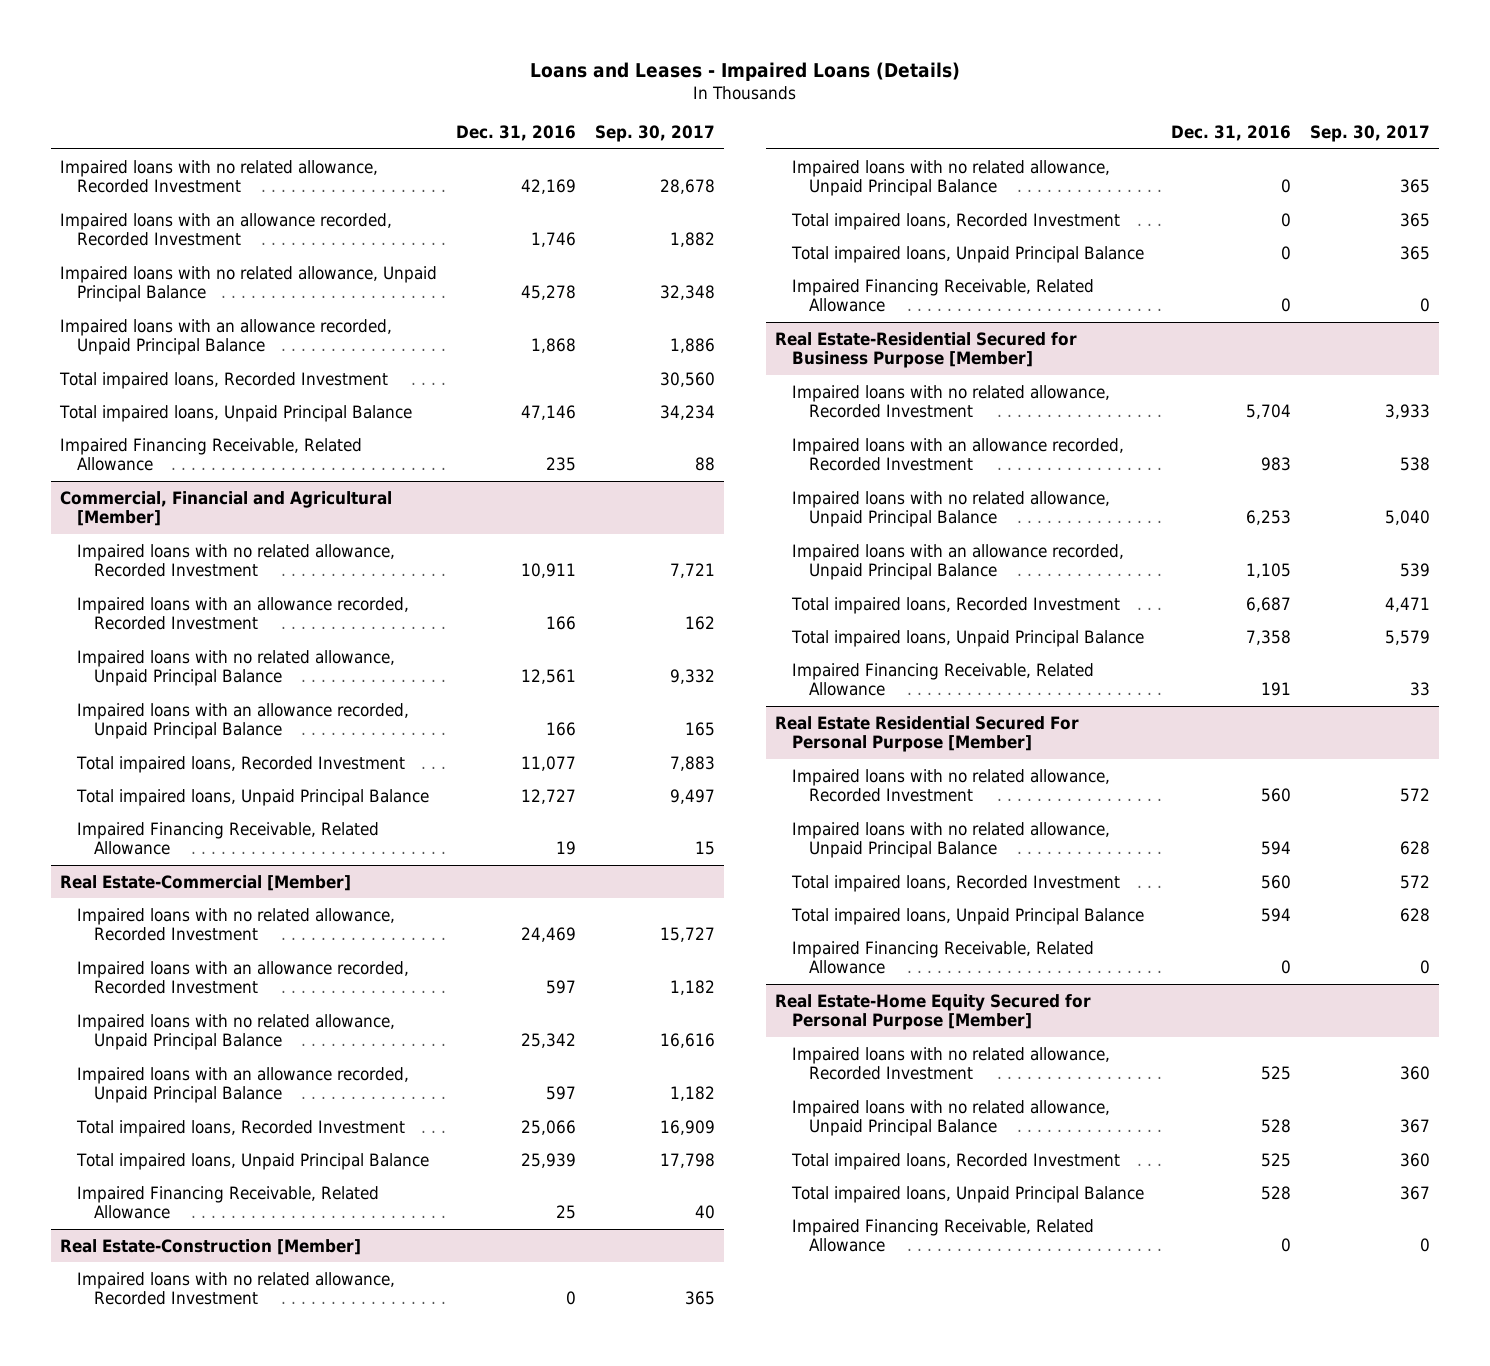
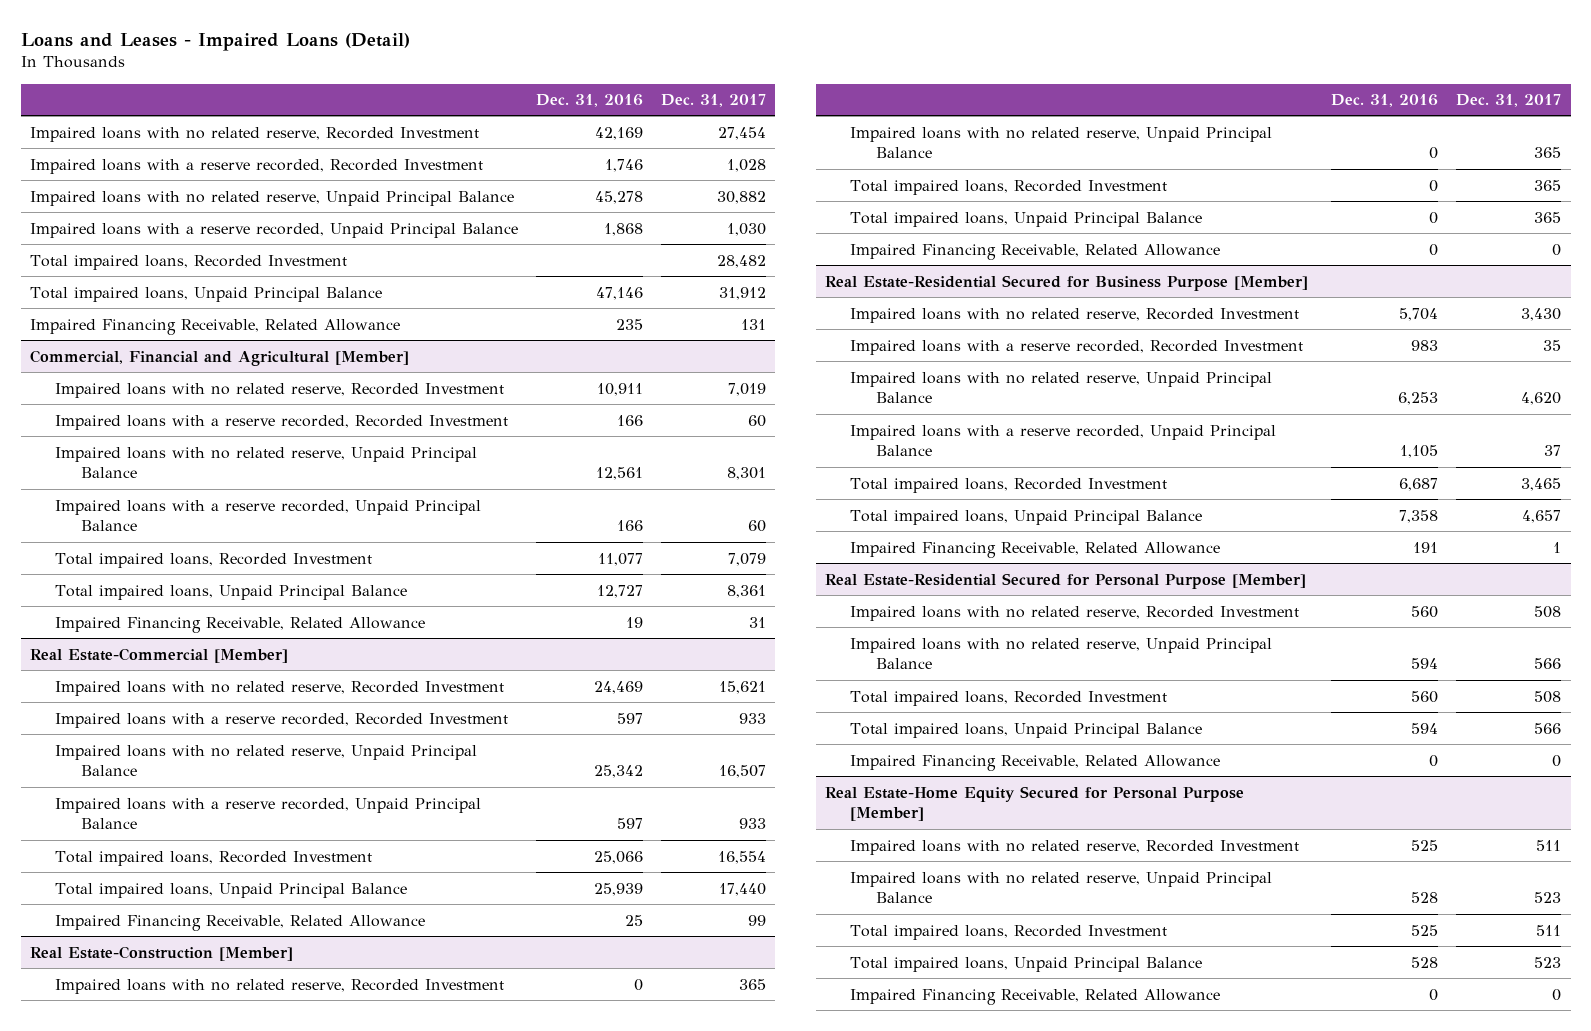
- Loans and Leases - Impaired Loans (Details)
+ Loans and Leases - Impaired Loans (Detail)
- | Dec. 31, 2016 | Sep. 30, 2017
+ | Dec. 31, 2016 | Dec. 31, 2017
- Impaired loans with no related allowance, Recorded Investment | 42,169 | 28,678
- Impaired loans with an allowance recorded, Recorded Investment | 1,746 | 1,882
- Impaired loans with no related allowance, Unpaid Principal Balance | 45,278 | 32,348
- Impaired loans with an allowance recorded, Unpaid Principal Balance | 1,868 | 1,886
+ Impaired loans with no related reserve, Recorded Investment | 42,169 | 27,454
+ Impaired loans with a reserve recorded, Recorded Investment | 1,746 | 1,028
+ Impaired loans with no related reserve, Unpaid Principal Balance | 45,278 | 30,882
+ Impaired loans with a reserve recorded, Unpaid Principal Balance | 1,868 | 1,030
@ Commercial, Financial and Agricultural [Member]
- Impaired loans with no related allowance, Recorded Investment | 10,911 | 7,721
- Impaired loans with an allowance recorded, Recorded Investment | 166 | 162
- Impaired loans with no related allowance, Unpaid Principal Balance | 12,561 | 9,332
- Impaired loans with an allowance recorded, Unpaid Principal Balance | 166 | 165
+ Impaired loans with no related reserve, Recorded Investment | 10,911 | 7,019
+ Impaired loans with a reserve recorded, Recorded Investment | 166 | 60
+ Impaired loans with no related reserve, Unpaid Principal Balance | 12,561 | 8,301
+ Impaired loans with a reserve recorded, Unpaid Principal Balance | 166 | 60
@ Real Estate-Commercial [Member]
- Impaired loans with no related allowance, Recorded Investment | 24,469 | 15,727
- Impaired loans with an allowance recorded, Recorded Investment | 597 | 1,182
- Impaired loans with no related allowance, Unpaid Principal Balance | 25,342 | 16,616
- Impaired loans with an allowance recorded, Unpaid Principal Balance | 597 | 1,182
+ Impaired loans with no related reserve, Recorded Investment | 24,469 | 15,621
+ Impaired loans with a reserve recorded, Recorded Investment | 597 | 933
+ Impaired loans with no related reserve, Unpaid Principal Balance | 25,342 | 16,507
+ Impaired loans with a reserve recorded, Unpaid Principal Balance | 597 | 933
@ Real Estate-Construction [Member]
- Impaired loans with no related allowance, Recorded Investment | 0 | 365
- Impaired loans with no related allowance, Unpaid Principal Balance | 0 | 365
+ Impaired loans with no related reserve, Recorded Investment | 0 | 365
+ Impaired loans with no related reserve, Unpaid Principal Balance | 0 | 365
@ Real Estate-Residential Secured for Business Purpose [Member]
- Impaired loans with no related allowance, Recorded Investment | 5,704 | 3,933
- Impaired loans with an allowance recorded, Recorded Investment | 983 | 538
- Impaired loans with no related allowance, Unpaid Principal Balance | 6,253 | 5,040
- Impaired loans with an allowance recorded, Unpaid Principal Balance | 1,105 | 539
+ Impaired loans with no related reserve, Recorded Investment | 5,704 | 3,430
+ Impaired loans with a reserve recorded, Recorded Investment | 983 | 35
+ Impaired loans with no related reserve, Unpaid Principal Balance | 6,253 | 4,620
+ Impaired loans with a reserve recorded, Unpaid Principal Balance | 1,105 | 37
- Real Estate Residential Secured For Personal Purpose [Member]
- Impaired loans with no related allowance, Recorded Investment | 560 | 572
- Impaired loans with no related allowance, Unpaid Principal Balance | 594 | 628
+ Real Estate-Residential Secured for Personal Purpose [Member]
+ Impaired loans with no related reserve, Recorded Investment | 560 | 508
+ Impaired loans with no related reserve, Unpaid Principal Balance | 594 | 566
@ Real Estate-Home Equity Secured for Personal Purpose [Member]
- Impaired loans with no related allowance, Recorded Investment | 525 | 360
- Impaired loans with no related allowance, Unpaid Principal Balance | 528 | 367
+ Impaired loans with no related reserve, Recorded Investment | 525 | 511
+ Impaired loans with no related reserve, Unpaid Principal Balance | 528 | 523

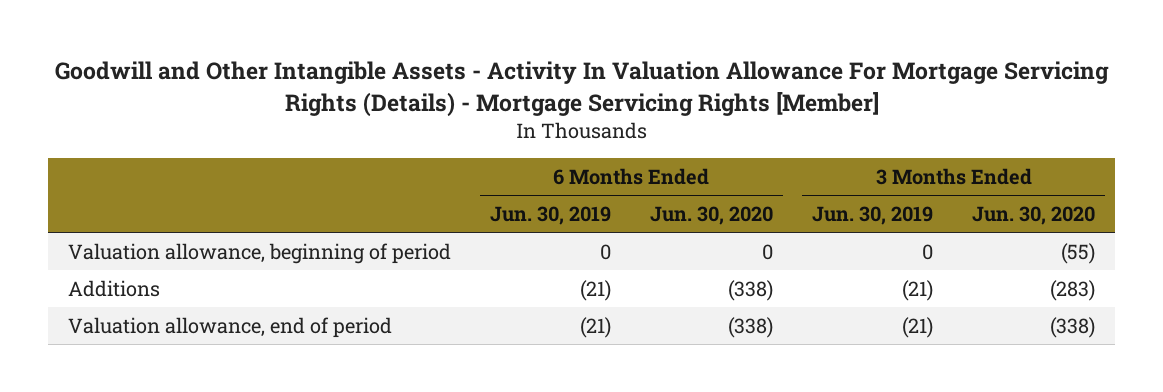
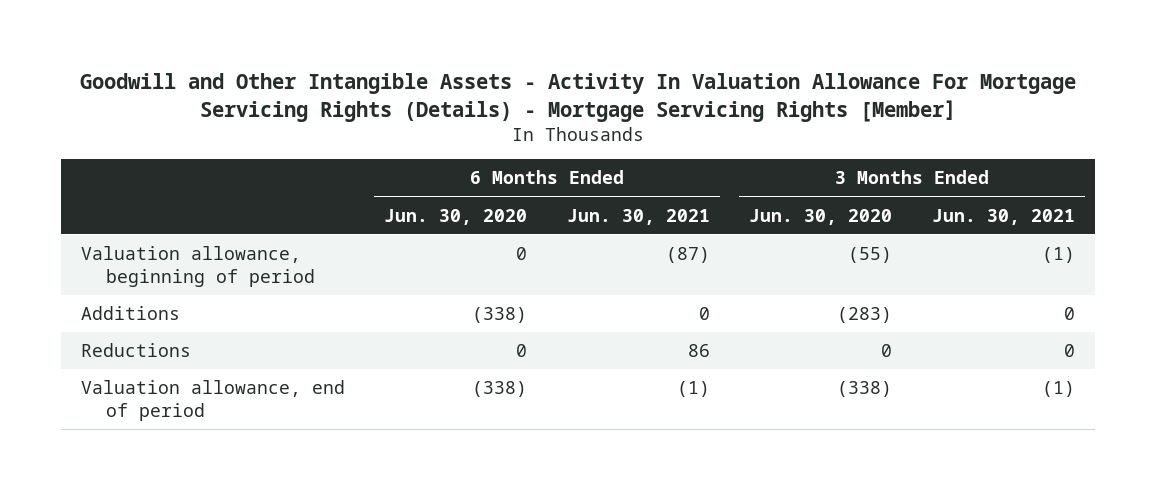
- | 6 Months Ended Jun. 30, 2019 | 6 Months Ended Jun. 30, 2020 | 3 Months Ended Jun. 30, 2019 | 3 Months Ended Jun. 30, 2020
+ | 6 Months Ended Jun. 30, 2020 | 6 Months Ended Jun. 30, 2021 | 3 Months Ended Jun. 30, 2020 | 3 Months Ended Jun. 30, 2021
+ Reductions | 0 | 86 | 0 | 0

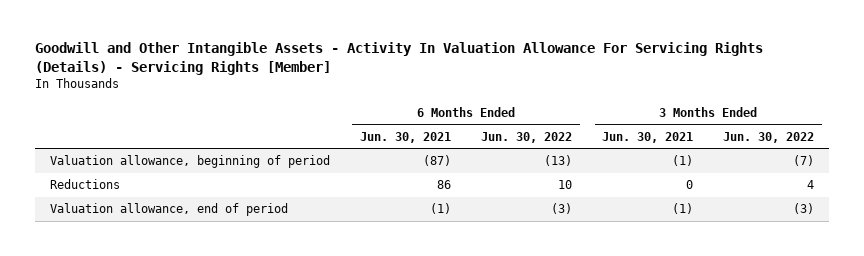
- Goodwill and Other Intangible Assets - Activity In Valuation Allowance For Mortgage Servicing Rights (Details) - Mortgage Servicing Rights [Member]
+ Goodwill and Other Intangible Assets - Activity In Valuation Allowance For Servicing Rights (Details) - Servicing Rights [Member]
- | 6 Months Ended Jun. 30, 2020 | 6 Months Ended Jun. 30, 2021 | 3 Months Ended Jun. 30, 2020 | 3 Months Ended Jun. 30, 2021
+ | 6 Months Ended Jun. 30, 2021 | 6 Months Ended Jun. 30, 2022 | 3 Months Ended Jun. 30, 2021 | 3 Months Ended Jun. 30, 2022
- Additions | (338) | 0 | (283) | 0

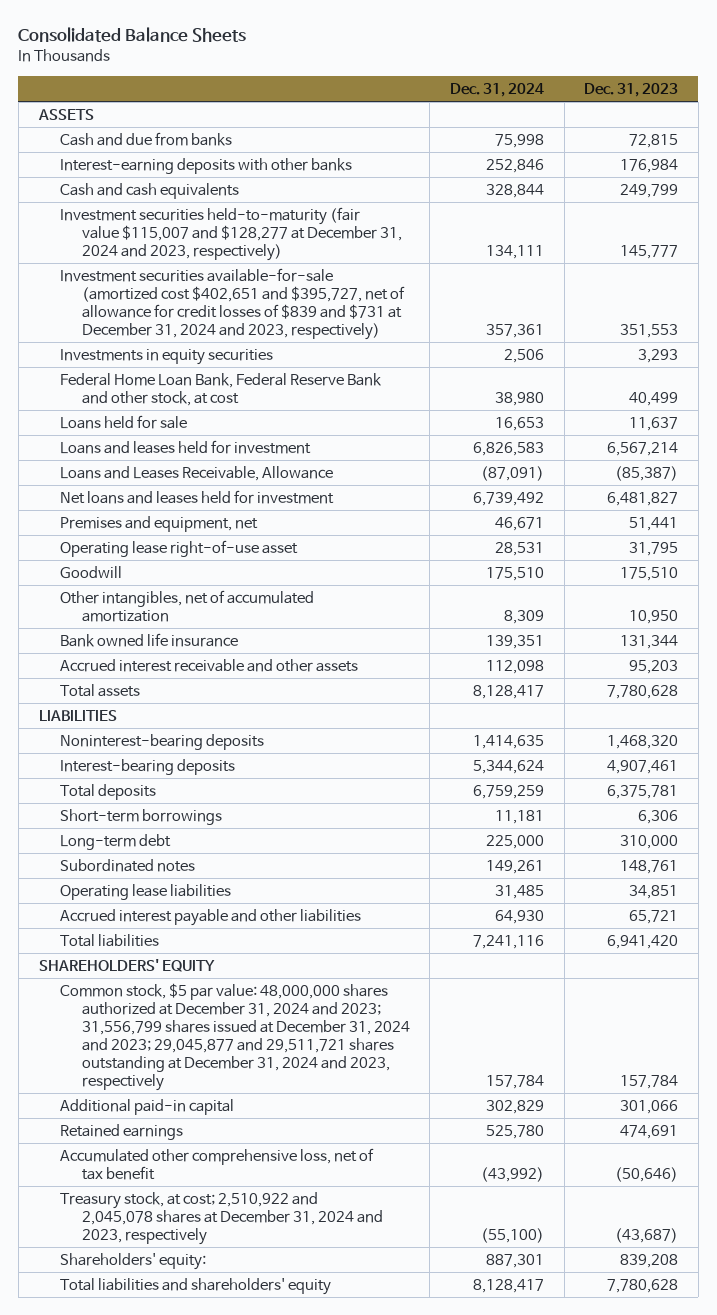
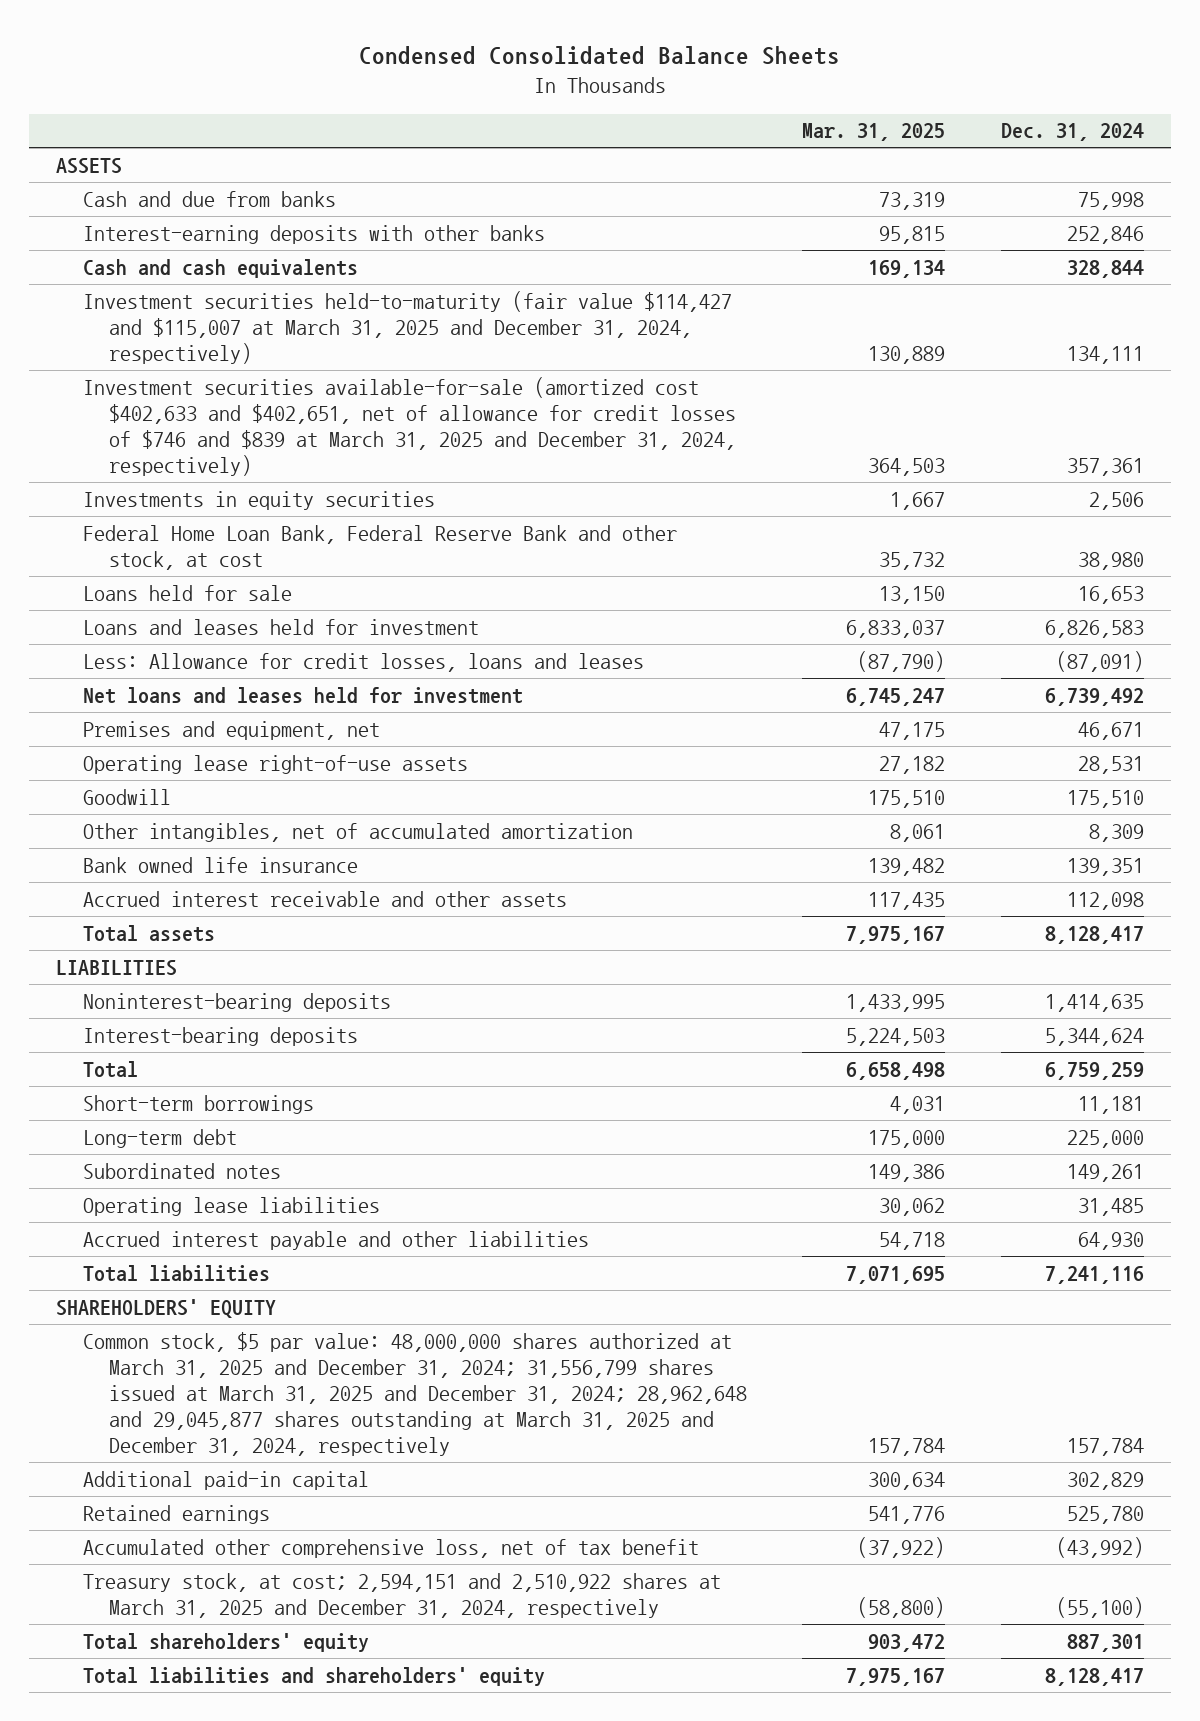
- Consolidated Balance Sheets
+ Condensed Consolidated Balance Sheets
- | Dec. 31, 2024 | Dec. 31, 2023
+ | Mar. 31, 2025 | Dec. 31, 2024
- Investment securities held-to-maturity (fair value $115,007 and $128,277 at December 31, 2024 and 2023, respectively) | 134,111 | 145,777
- Investment securities available-for-sale (amortized cost $402,651 and $395,727, net of allowance for credit losses of $839 and $731 at December 31, 2024 and 2023, respectively) | 357,361 | 351,553
+ Investment securities held-to-maturity (fair value $114,427 and $115,007 at March 31, 2025 and December 31, 2024, respectively) | 130,889 | 134,111
+ Investment securities available-for-sale (amortized cost $402,633 and $402,651, net of allowance for credit losses of $746 and $839 at March 31, 2025 and December 31, 2024, respectively) | 364,503 | 357,361
- Loans and Leases Receivable, Allowance | (87,091) | (85,387)
+ Less: Allowance for credit losses, loans and leases | (87,790) | (87,091)
- Operating lease right-of-use asset | 28,531 | 31,795
+ Operating lease right-of-use assets | 27,182 | 28,531
- Total deposits | 6,759,259 | 6,375,781
+ Total | 6,658,498 | 6,759,259
- Common stock, $5 par value: 48,000,000 shares authorized at December 31, 2024 and 2023; 31,556,799 shares issued at December 31, 2024 and 2023; 29,045,877 and 29,511,721 shares outstanding at December 31, 2024 and 2023, respectively | 157,784 | 157,784
+ Common stock, $5 par value: 48,000,000 shares authorized at March 31, 2025 and December 31, 2024; 31,556,799 shares issued at March 31, 2025 and December 31, 2024; 28,962,648 and 29,045,877 shares outstanding at March 31, 2025 and December 31, 2024, respectively | 157,784 | 157,784
- Treasury stock, at cost; 2,510,922 and 2,045,078 shares at December 31, 2024 and 2023, respectively | (55,100) | (43,687)
- Shareholders' equity: | 887,301 | 839,208
+ Treasury stock, at cost; 2,594,151 and 2,510,922 shares at March 31, 2025 and December 31, 2024, respectively | (58,800) | (55,100)
+ Total shareholders' equity | 903,472 | 887,301

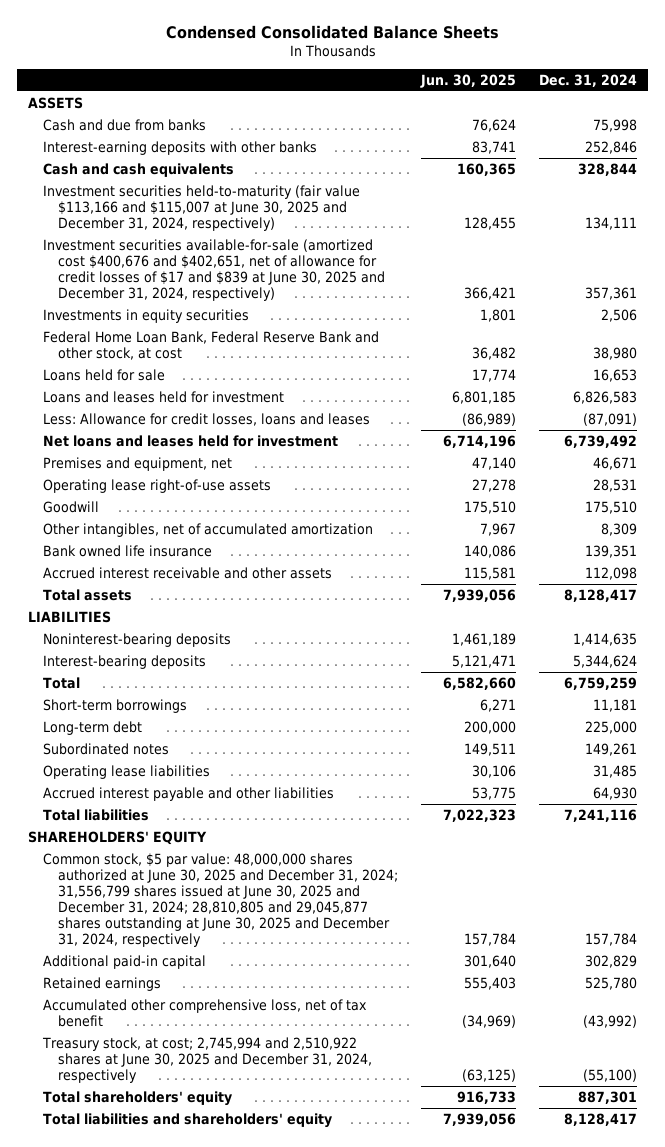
- | Mar. 31, 2025 | Dec. 31, 2024
+ | Jun. 30, 2025 | Dec. 31, 2024
- Investment securities held-to-maturity (fair value $114,427 and $115,007 at March 31, 2025 and December 31, 2024, respectively) | 130,889 | 134,111
- Investment securities available-for-sale (amortized cost $402,633 and $402,651, net of allowance for credit losses of $746 and $839 at March 31, 2025 and December 31, 2024, respectively) | 364,503 | 357,361
+ Investment securities held-to-maturity (fair value $113,166 and $115,007 at June 30, 2025 and December 31, 2024, respectively) | 128,455 | 134,111
+ Investment securities available-for-sale (amortized cost $400,676 and $402,651, net of allowance for credit losses of $17 and $839 at June 30, 2025 and December 31, 2024, respectively) | 366,421 | 357,361
- Common stock, $5 par value: 48,000,000 shares authorized at March 31, 2025 and December 31, 2024; 31,556,799 shares issued at March 31, 2025 and December 31, 2024; 28,962,648 and 29,045,877 shares outstanding at March 31, 2025 and December 31, 2024, respectively | 157,784 | 157,784
+ Common stock, $5 par value: 48,000,000 shares authorized at June 30, 2025 and December 31, 2024; 31,556,799 shares issued at June 30, 2025 and December 31, 2024; 28,810,805 and 29,045,877 shares outstanding at June 30, 2025 and December 31, 2024, respectively | 157,784 | 157,784
- Treasury stock, at cost; 2,594,151 and 2,510,922 shares at March 31, 2025 and December 31, 2024, respectively | (58,800) | (55,100)
+ Treasury stock, at cost; 2,745,994 and 2,510,922 shares at June 30, 2025 and December 31, 2024, respectively | (63,125) | (55,100)

